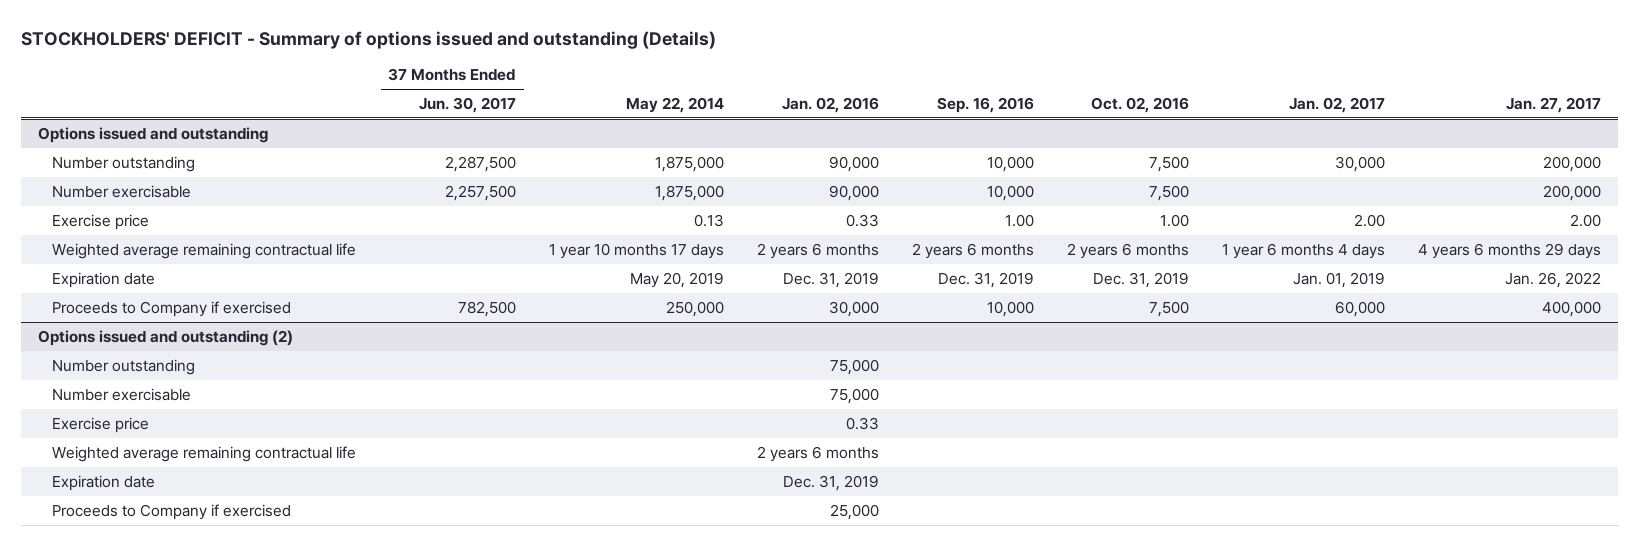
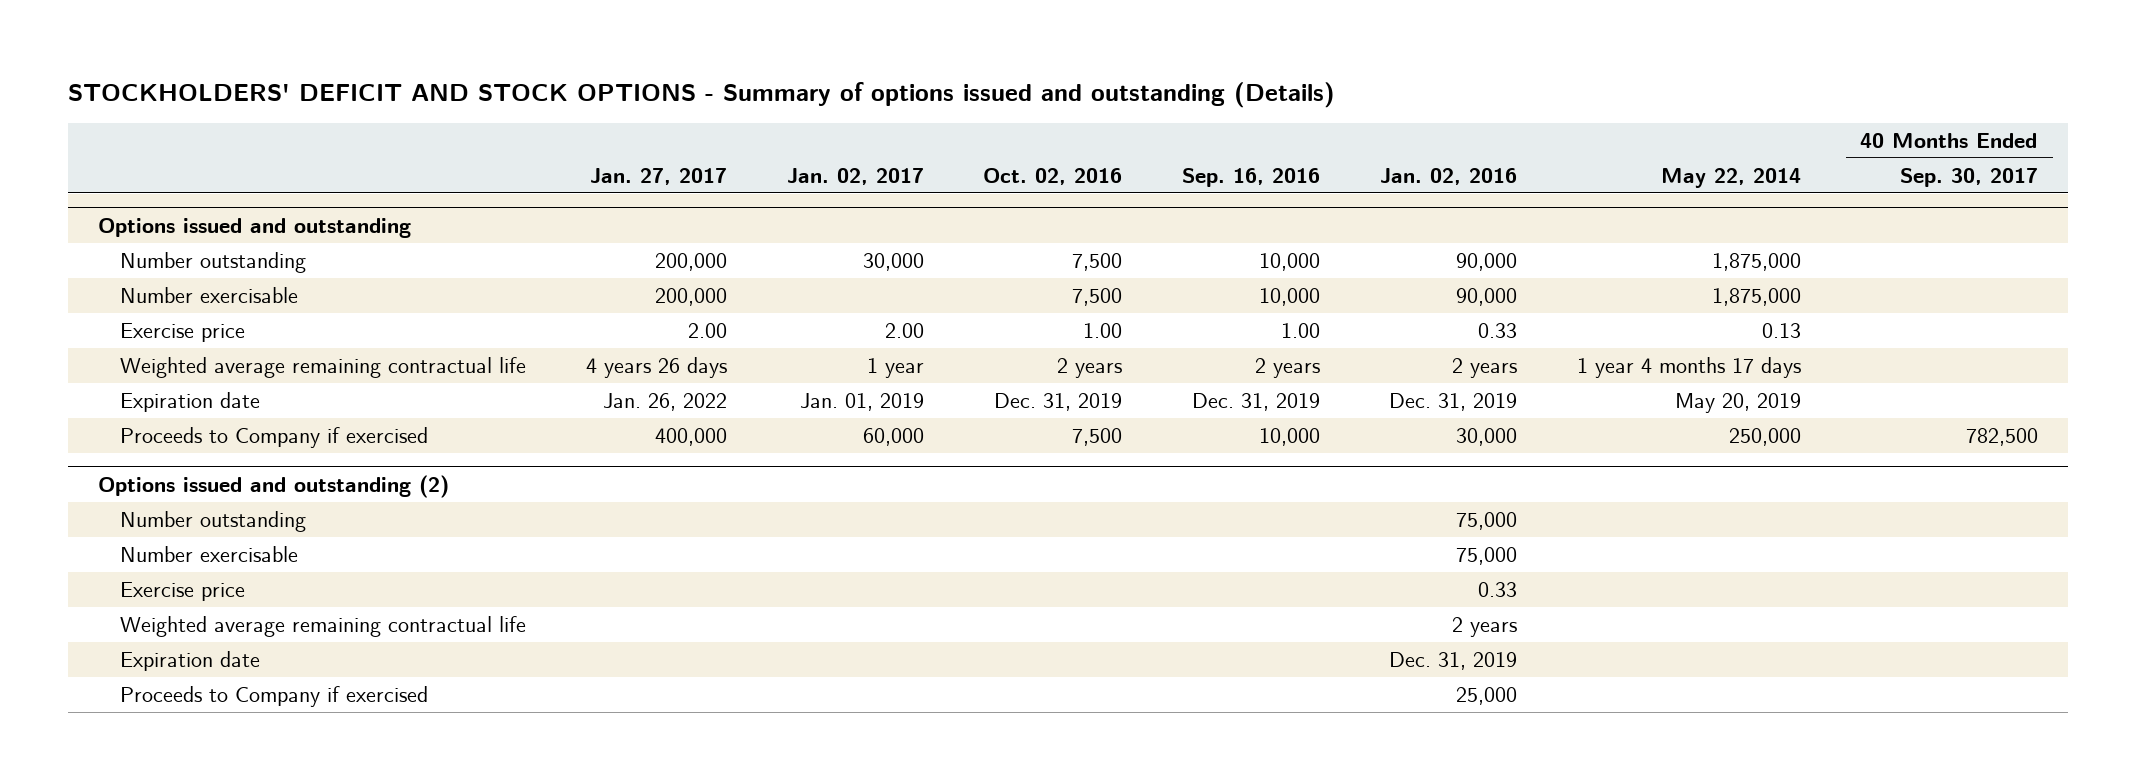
- STOCKHOLDERS' DEFICIT - Summary of options issued and outstanding (Details)
+ STOCKHOLDERS' DEFICIT AND STOCK OPTIONS - Summary of options issued and outstanding (Details)
- | 37 Months Ended Jun. 30, 2017 | May 22, 2014 | Jan. 02, 2016 | Sep. 16, 2016 | Oct. 02, 2016 | Jan. 02, 2017 | Jan. 27, 2017
+ | Jan. 27, 2017 | Jan. 02, 2017 | Oct. 02, 2016 | Sep. 16, 2016 | Jan. 02, 2016 | May 22, 2014 | 40 Months Ended Sep. 30, 2017
@ Options issued and outstanding
- Weighted average remaining contractual life | | 1 year 10 months 17 days | 2 years 6 months | 2 years 6 months | 2 years 6 months | 1 year 6 months 4 days | 4 years 6 months 29 days
+ Weighted average remaining contractual life | 4 years 26 days | 1 year | 2 years | 2 years | 2 years | 1 year 4 months 17 days |
@ Options issued and outstanding (2)
- Weighted average remaining contractual life | | | 2 years 6 months | | | |
+ Weighted average remaining contractual life | | | | | 2 years | |

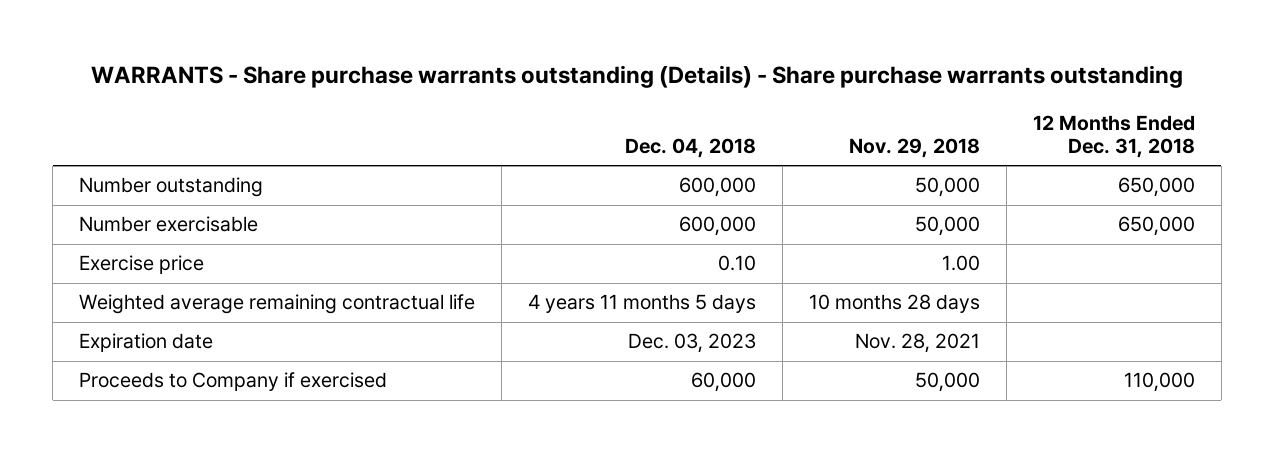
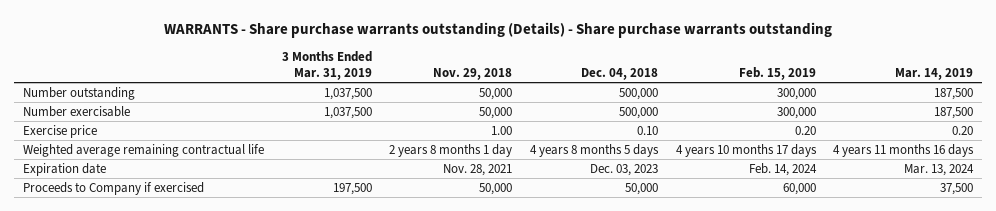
- | Dec. 04, 2018 | Nov. 29, 2018 | 12 Months Ended Dec. 31, 2018
+ | 3 Months Ended Mar. 31, 2019 | Nov. 29, 2018 | Dec. 04, 2018 | Feb. 15, 2019 | Mar. 14, 2019
- Number outstanding | 600,000 | 50,000 | 650,000
- Number exercisable | 600,000 | 50,000 | 650,000
+ Number outstanding | 1,037,500 | 50,000 | 500,000 | 300,000 | 187,500
+ Number exercisable | 1,037,500 | 50,000 | 500,000 | 300,000 | 187,500
- Weighted average remaining contractual life | 4 years 11 months 5 days | 10 months 28 days |
+ Weighted average remaining contractual life | | 2 years 8 months 1 day | 4 years 8 months 5 days | 4 years 10 months 17 days | 4 years 11 months 16 days
- Proceeds to Company if exercised | 60,000 | 50,000 | 110,000
+ Proceeds to Company if exercised | 197,500 | 50,000 | 50,000 | 60,000 | 37,500

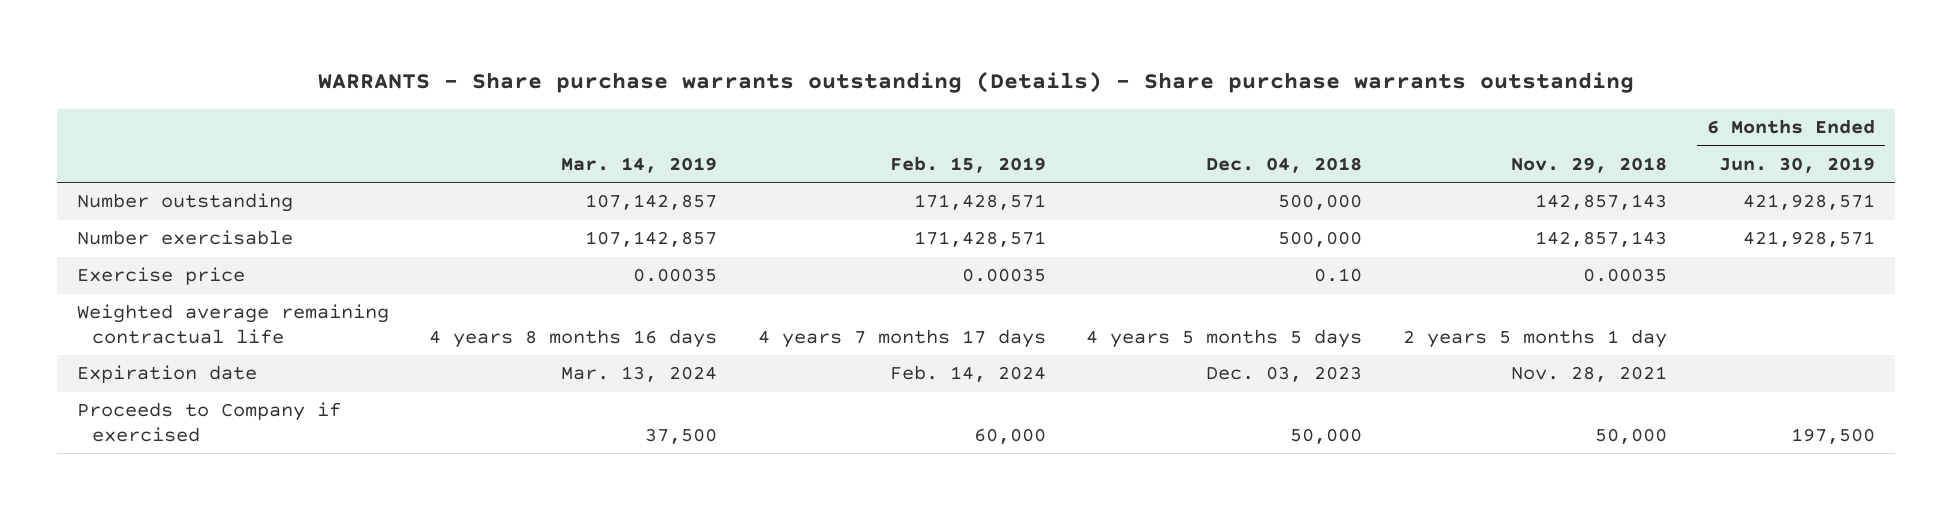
- | 3 Months Ended Mar. 31, 2019 | Nov. 29, 2018 | Dec. 04, 2018 | Feb. 15, 2019 | Mar. 14, 2019
+ | Mar. 14, 2019 | Feb. 15, 2019 | Dec. 04, 2018 | Nov. 29, 2018 | 6 Months Ended Jun. 30, 2019
- Number outstanding | 1,037,500 | 50,000 | 500,000 | 300,000 | 187,500
- Number exercisable | 1,037,500 | 50,000 | 500,000 | 300,000 | 187,500
- Exercise price | | 1.00 | 0.10 | 0.20 | 0.20
- Weighted average remaining contractual life | | 2 years 8 months 1 day | 4 years 8 months 5 days | 4 years 10 months 17 days | 4 years 11 months 16 days
+ Number outstanding | 107,142,857 | 171,428,571 | 500,000 | 142,857,143 | 421,928,571
+ Number exercisable | 107,142,857 | 171,428,571 | 500,000 | 142,857,143 | 421,928,571
+ Exercise price | 0.00035 | 0.00035 | 0.10 | 0.00035 |
+ Weighted average remaining contractual life | 4 years 8 months 16 days | 4 years 7 months 17 days | 4 years 5 months 5 days | 2 years 5 months 1 day |

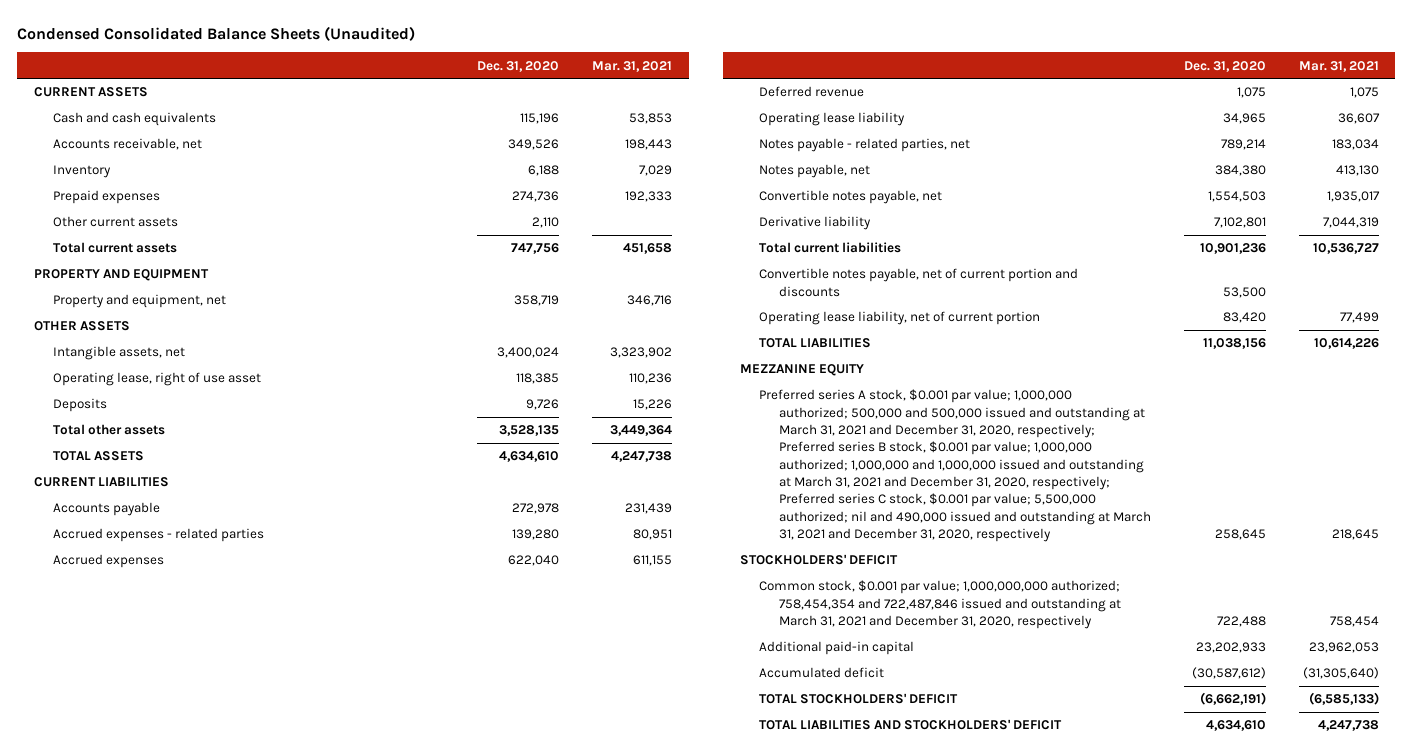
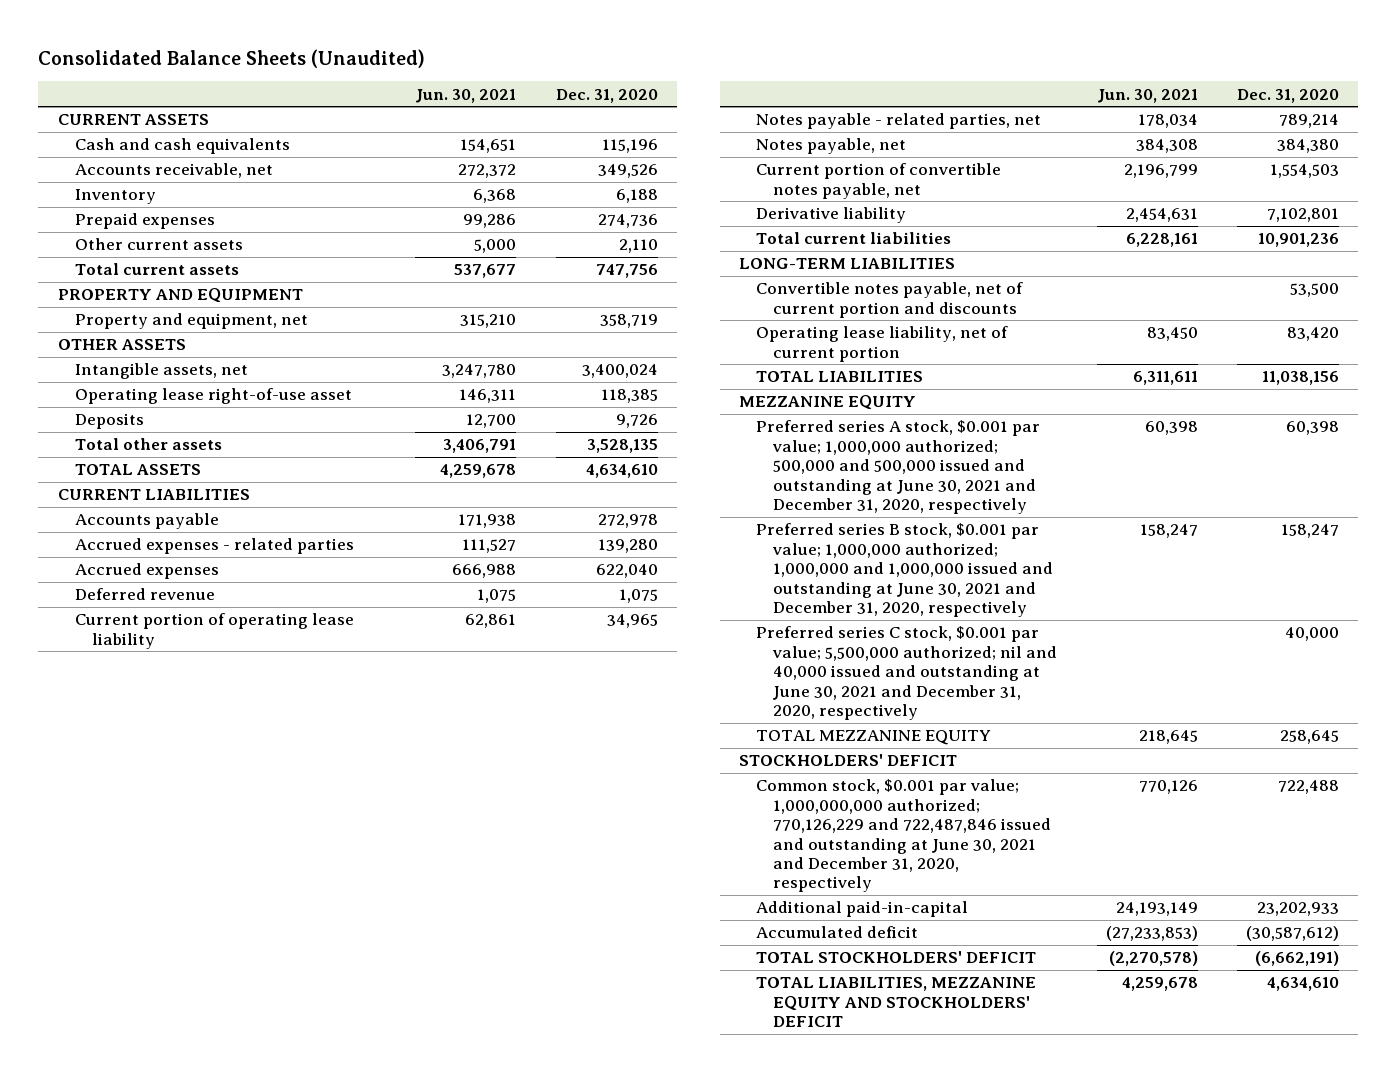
- Condensed Consolidated Balance Sheets (Unaudited)
+ Consolidated Balance Sheets (Unaudited)
- | Dec. 31, 2020 | Mar. 31, 2021
+ | Jun. 30, 2021 | Dec. 31, 2020
- Operating lease, right of use asset | 118,385 | 110,236
+ Operating lease right-of-use asset | 146,311 | 118,385
- Operating lease liability | 34,965 | 36,607
+ Current portion of operating lease liability | 62,861 | 34,965
- Convertible notes payable, net | 1,554,503 | 1,935,017
+ Current portion of convertible notes payable, net | 2,196,799 | 1,554,503
+ LONG-TERM LIABILITIES
- Preferred series A stock, $0.001 par value; 1,000,000 authorized; 500,000 and 500,000 issued and outstanding at March 31, 2021 and December 31, 2020, respectively; Preferred series B stock, $0.001 par value; 1,000,000 authorized; 1,000,000 and 1,000,000 issued and outstanding at March 31, 2021 and December 31, 2020, respectively; Preferred series C stock, $0.001 par value; 5,500,000 authorized; nil and 490,000 issued and outstanding at March 31, 2021 and December 31, 2020, respectively | 258,645 | 218,645
+ Preferred series A stock, $0.001 par value; 1,000,000 authorized; 500,000 and 500,000 issued and outstanding at June 30, 2021 and December 31, 2020, respectively | 60,398 | 60,398
+ Preferred series B stock, $0.001 par value; 1,000,000 authorized; 1,000,000 and 1,000,000 issued and outstanding at June 30, 2021 and December 31, 2020, respectively | 158,247 | 158,247
+ Preferred series C stock, $0.001 par value; 5,500,000 authorized; nil and 40,000 issued and outstanding at June 30, 2021 and December 31, 2020, respectively | | 40,000
+ TOTAL MEZZANINE EQUITY | 218,645 | 258,645
- Common stock, $0.001 par value; 1,000,000,000 authorized; 758,454,354 and 722,487,846 issued and outstanding at March 31, 2021 and December 31, 2020, respectively | 722,488 | 758,454
- Additional paid-in capital | 23,202,933 | 23,962,053
+ Common stock, $0.001 par value; 1,000,000,000 authorized; 770,126,229 and 722,487,846 issued and outstanding at June 30, 2021 and December 31, 2020, respectively | 770,126 | 722,488
+ Additional paid-in-capital | 24,193,149 | 23,202,933
- TOTAL LIABILITIES AND STOCKHOLDERS' DEFICIT | 4,634,610 | 4,247,738
+ TOTAL LIABILITIES, MEZZANINE EQUITY AND STOCKHOLDERS' DEFICIT | 4,259,678 | 4,634,610

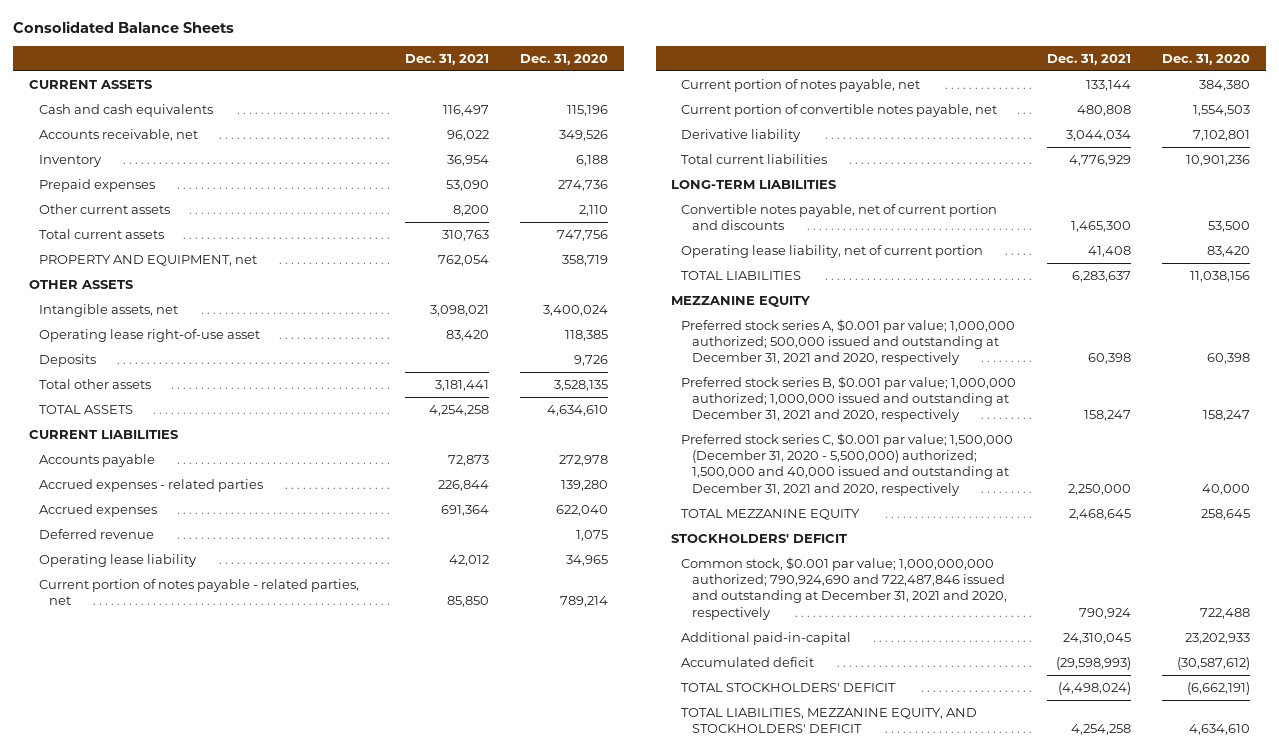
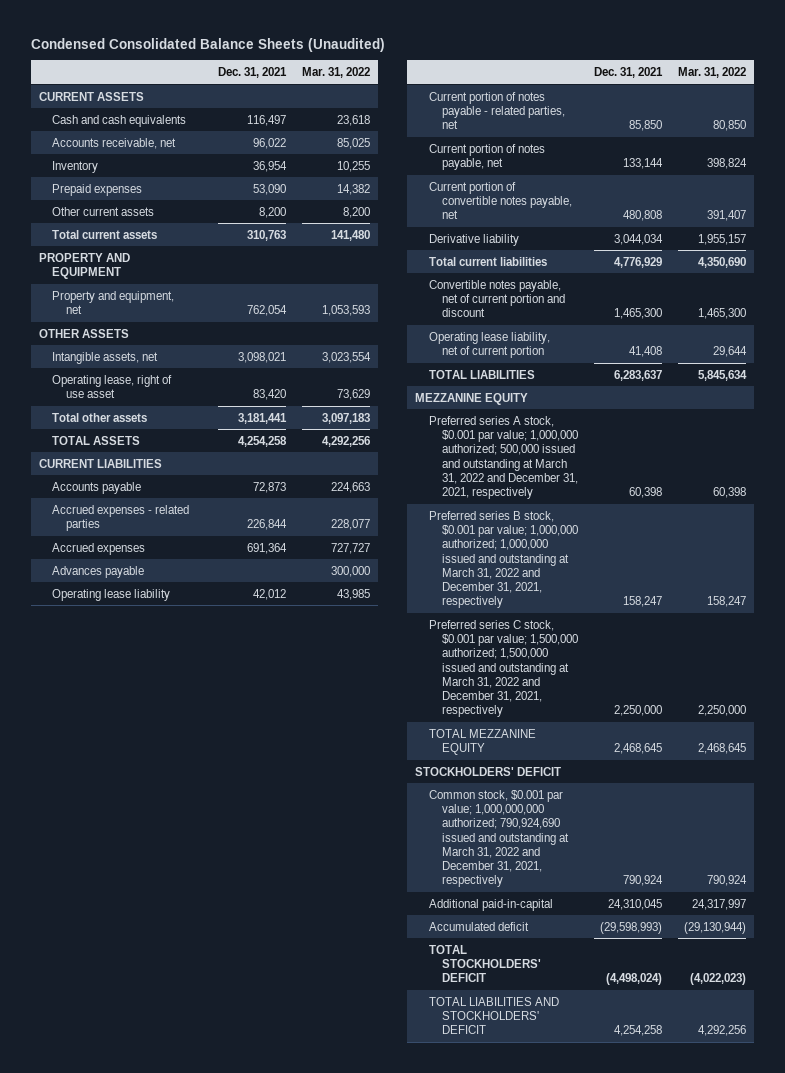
- Consolidated Balance Sheets
+ Condensed Consolidated Balance Sheets (Unaudited)
- | Dec. 31, 2021 | Dec. 31, 2020
+ | Dec. 31, 2021 | Mar. 31, 2022
- PROPERTY AND EQUIPMENT, net | 762,054 | 358,719
+ PROPERTY AND EQUIPMENT
+ Property and equipment, net | 762,054 | 1,053,593
- Operating lease right-of-use asset | 83,420 | 118,385
- Deposits | | 9,726
+ Operating lease, right of use asset | 83,420 | 73,629
- Deferred revenue | | 1,075
+ Advances payable | | 300,000
- LONG-TERM LIABILITIES
- Convertible notes payable, net of current portion and discounts | 1,465,300 | 53,500
+ Convertible notes payable, net of current portion and discount | 1,465,300 | 1,465,300
- Preferred stock series A, $0.001 par value; 1,000,000 authorized; 500,000 issued and outstanding at December 31, 2021 and 2020, respectively | 60,398 | 60,398
- Preferred stock series B, $0.001 par value; 1,000,000 authorized; 1,000,000 issued and outstanding at December 31, 2021 and 2020, respectively | 158,247 | 158,247
- Preferred stock series C, $0.001 par value; 1,500,000 (December 31, 2020 - 5,500,000) authorized; 1,500,000 and 40,000 issued and outstanding at December 31, 2021 and 2020, respectively | 2,250,000 | 40,000
+ Preferred series A stock, $0.001 par value; 1,000,000 authorized; 500,000 issued and outstanding at March 31, 2022 and December 31, 2021, respectively | 60,398 | 60,398
+ Preferred series B stock, $0.001 par value; 1,000,000 authorized; 1,000,000 issued and outstanding at March 31, 2022 and December 31, 2021, respectively | 158,247 | 158,247
+ Preferred series C stock, $0.001 par value; 1,500,000 authorized; 1,500,000 issued and outstanding at March 31, 2022 and December 31, 2021, respectively | 2,250,000 | 2,250,000
- Common stock, $0.001 par value; 1,000,000,000 authorized; 790,924,690 and 722,487,846 issued and outstanding at December 31, 2021 and 2020, respectively | 790,924 | 722,488
+ Common stock, $0.001 par value; 1,000,000,000 authorized; 790,924,690 issued and outstanding at March 31, 2022 and December 31, 2021, respectively | 790,924 | 790,924
- TOTAL LIABILITIES, MEZZANINE EQUITY, AND STOCKHOLDERS' DEFICIT | 4,254,258 | 4,634,610
+ TOTAL LIABILITIES AND STOCKHOLDERS' DEFICIT | 4,254,258 | 4,292,256

